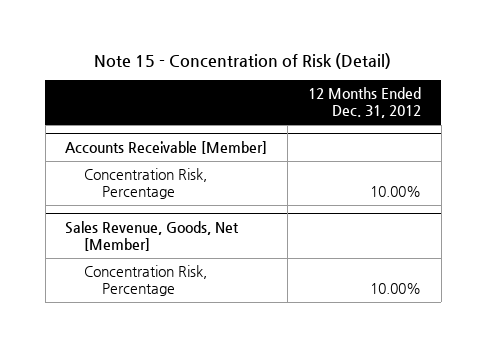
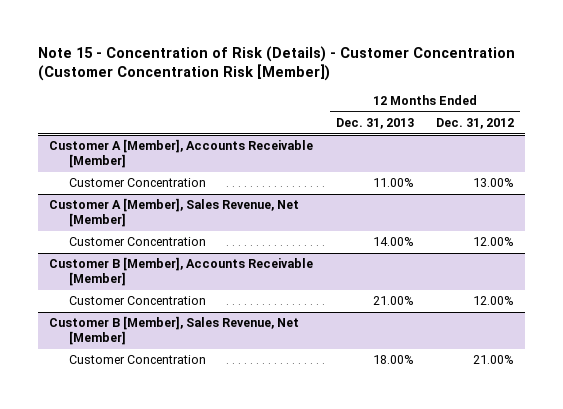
- Note 15 - Concentration of Risk (Detail)
+ Note 15 - Concentration of Risk (Details) - Customer Concentration (Customer Concentration Risk [Member])
- | 12 Months Ended Dec. 31, 2012
+ | 12 Months Ended Dec. 31, 2013 | 12 Months Ended Dec. 31, 2012
- Accounts Receivable [Member]
- Concentration Risk, Percentage | 10.00%
- Sales Revenue, Goods, Net [Member]
- Concentration Risk, Percentage | 10.00%
+ Customer A [Member], Accounts Receivable [Member]
+ Customer Concentration | 11.00% | 13.00%
+ Customer A [Member], Sales Revenue, Net [Member]
+ Customer Concentration | 14.00% | 12.00%
+ Customer B [Member], Accounts Receivable [Member]
+ Customer Concentration | 21.00% | 12.00%
+ Customer B [Member], Sales Revenue, Net [Member]
+ Customer Concentration | 18.00% | 21.00%

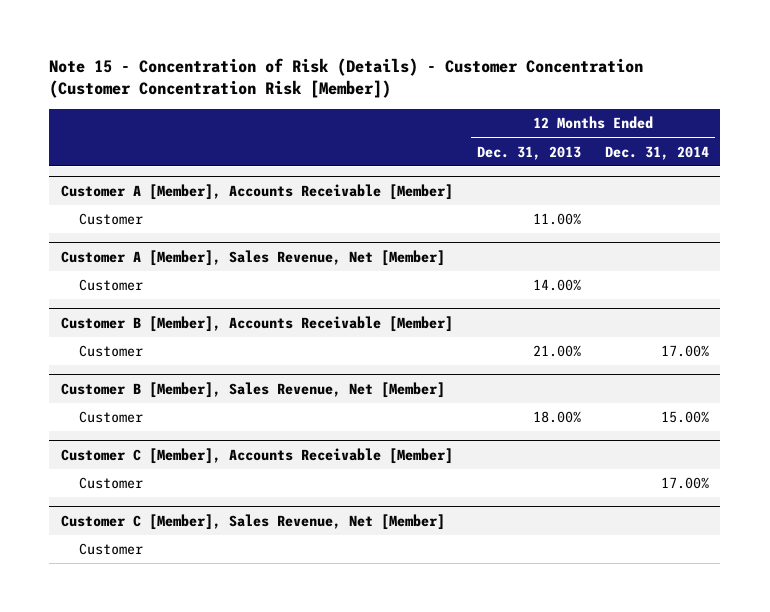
- | 12 Months Ended Dec. 31, 2013 | 12 Months Ended Dec. 31, 2012
+ | 12 Months Ended Dec. 31, 2013 | 12 Months Ended Dec. 31, 2014
@ Customer A [Member], Accounts Receivable [Member]
- Customer Concentration | 11.00% | 13.00%
+ Customer | 11.00% |
@ Customer A [Member], Sales Revenue, Net [Member]
- Customer Concentration | 14.00% | 12.00%
+ Customer | 14.00% |
@ Customer B [Member], Accounts Receivable [Member]
- Customer Concentration | 21.00% | 12.00%
+ Customer | 21.00% | 17.00%
@ Customer B [Member], Sales Revenue, Net [Member]
- Customer Concentration | 18.00% | 21.00%
+ Customer | 18.00% | 15.00%
+ Customer C [Member], Accounts Receivable [Member]
+ Customer | | 17.00%
+ Customer C [Member], Sales Revenue, Net [Member]
+ Customer

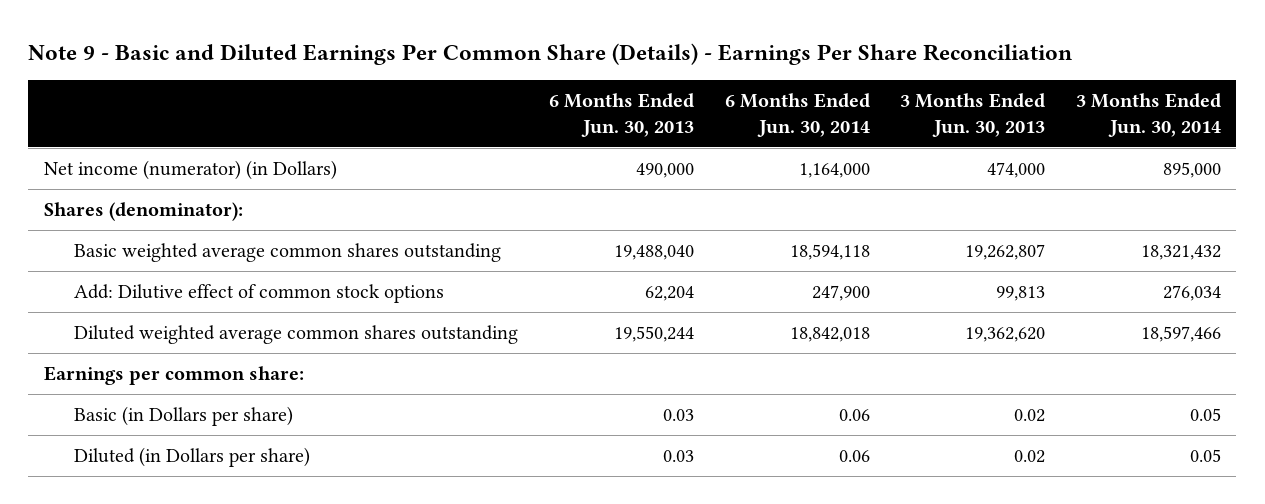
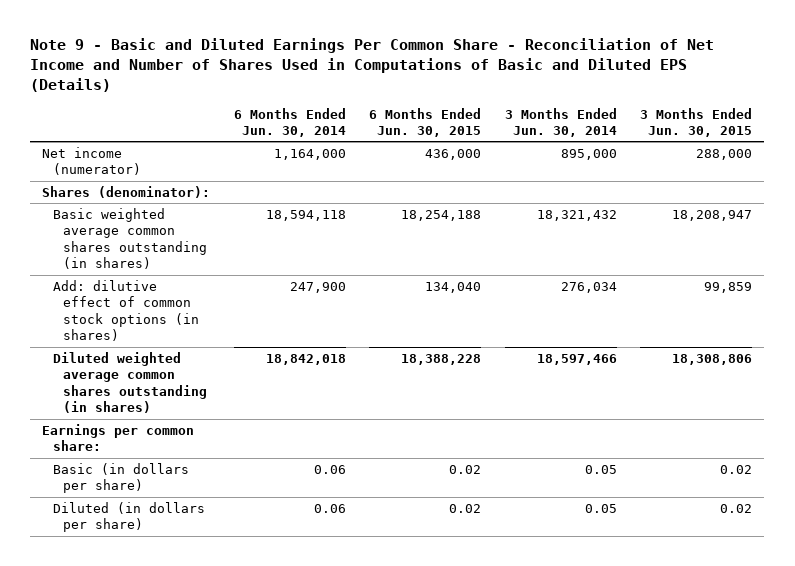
- Note 9 - Basic and Diluted Earnings Per Common Share (Details) - Earnings Per Share Reconciliation
+ Note 9 - Basic and Diluted Earnings Per Common Share - Reconciliation of Net Income and Number of Shares Used in Computations of Basic and Diluted EPS (Details)
- | 6 Months Ended Jun. 30, 2013 | 6 Months Ended Jun. 30, 2014 | 3 Months Ended Jun. 30, 2013 | 3 Months Ended Jun. 30, 2014
+ | 6 Months Ended Jun. 30, 2014 | 6 Months Ended Jun. 30, 2015 | 3 Months Ended Jun. 30, 2014 | 3 Months Ended Jun. 30, 2015
- Net income (numerator) (in Dollars) | 490,000 | 1,164,000 | 474,000 | 895,000
+ Net income (numerator) | 1,164,000 | 436,000 | 895,000 | 288,000
- Basic weighted average common shares outstanding | 19,488,040 | 18,594,118 | 19,262,807 | 18,321,432
- Add: Dilutive effect of common stock options | 62,204 | 247,900 | 99,813 | 276,034
- Diluted weighted average common shares outstanding | 19,550,244 | 18,842,018 | 19,362,620 | 18,597,466
+ Basic weighted average common shares outstanding (in shares) | 18,594,118 | 18,254,188 | 18,321,432 | 18,208,947
+ Add: dilutive effect of common stock options (in shares) | 247,900 | 134,040 | 276,034 | 99,859
+ Diluted weighted average common shares outstanding (in shares) | 18,842,018 | 18,388,228 | 18,597,466 | 18,308,806
- Basic (in Dollars per share) | 0.03 | 0.06 | 0.02 | 0.05
- Diluted (in Dollars per share) | 0.03 | 0.06 | 0.02 | 0.05
+ Basic (in dollars per share) | 0.06 | 0.02 | 0.05 | 0.02
+ Diluted (in dollars per share) | 0.06 | 0.02 | 0.05 | 0.02

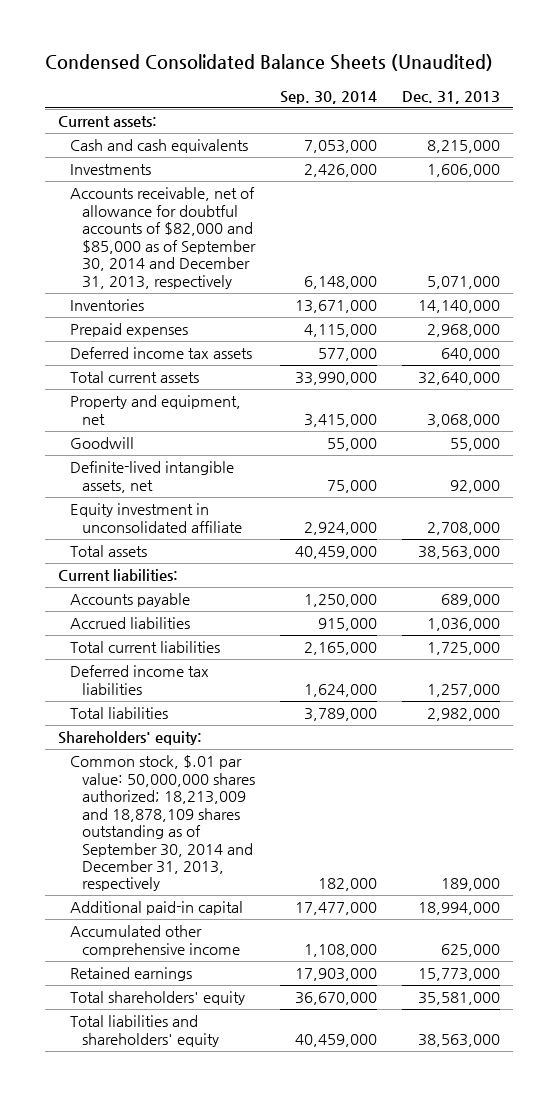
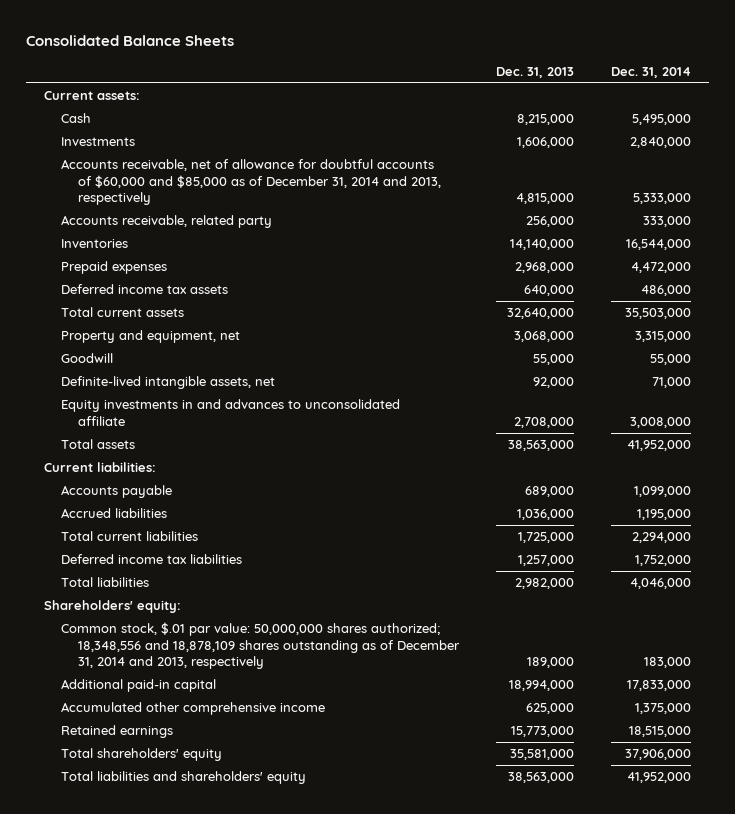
- Condensed Consolidated Balance Sheets (Unaudited)
+ Consolidated Balance Sheets
- | Sep. 30, 2014 | Dec. 31, 2013
+ | Dec. 31, 2013 | Dec. 31, 2014
- Cash and cash equivalents | 7,053,000 | 8,215,000
+ Cash | 8,215,000 | 5,495,000
- Accounts receivable, net of allowance for doubtful accounts of $82,000 and $85,000 as of September 30, 2014 and December 31, 2013, respectively | 6,148,000 | 5,071,000
+ Accounts receivable, net of allowance for doubtful accounts of $60,000 and $85,000 as of December 31, 2014 and 2013, respectively | 4,815,000 | 5,333,000
+ Accounts receivable, related party | 256,000 | 333,000
- Equity investment in unconsolidated affiliate | 2,924,000 | 2,708,000
+ Equity investments in and advances to unconsolidated affiliate | 2,708,000 | 3,008,000
- Common stock, $.01 par value: 50,000,000 shares authorized; 18,213,009 and 18,878,109 shares outstanding as of September 30, 2014 and December 31, 2013, respectively | 182,000 | 189,000
+ Common stock, $.01 par value: 50,000,000 shares authorized; 18,348,556 and 18,878,109 shares outstanding as of December 31, 2014 and 2013, respectively | 189,000 | 183,000

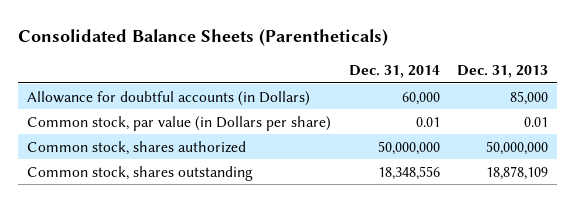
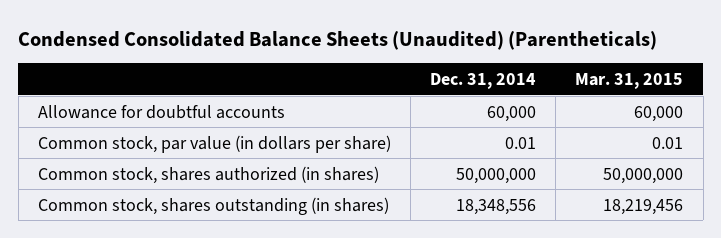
- Consolidated Balance Sheets (Parentheticals)
+ Condensed Consolidated Balance Sheets (Unaudited) (Parentheticals)
- | Dec. 31, 2014 | Dec. 31, 2013
+ | Dec. 31, 2014 | Mar. 31, 2015
- Allowance for doubtful accounts (in Dollars) | 60,000 | 85,000
- Common stock, par value (in Dollars per share) | 0.01 | 0.01
- Common stock, shares authorized | 50,000,000 | 50,000,000
- Common stock, shares outstanding | 18,348,556 | 18,878,109
+ Allowance for doubtful accounts | 60,000 | 60,000
+ Common stock, par value (in dollars per share) | 0.01 | 0.01
+ Common stock, shares authorized (in shares) | 50,000,000 | 50,000,000
+ Common stock, shares outstanding (in shares) | 18,348,556 | 18,219,456

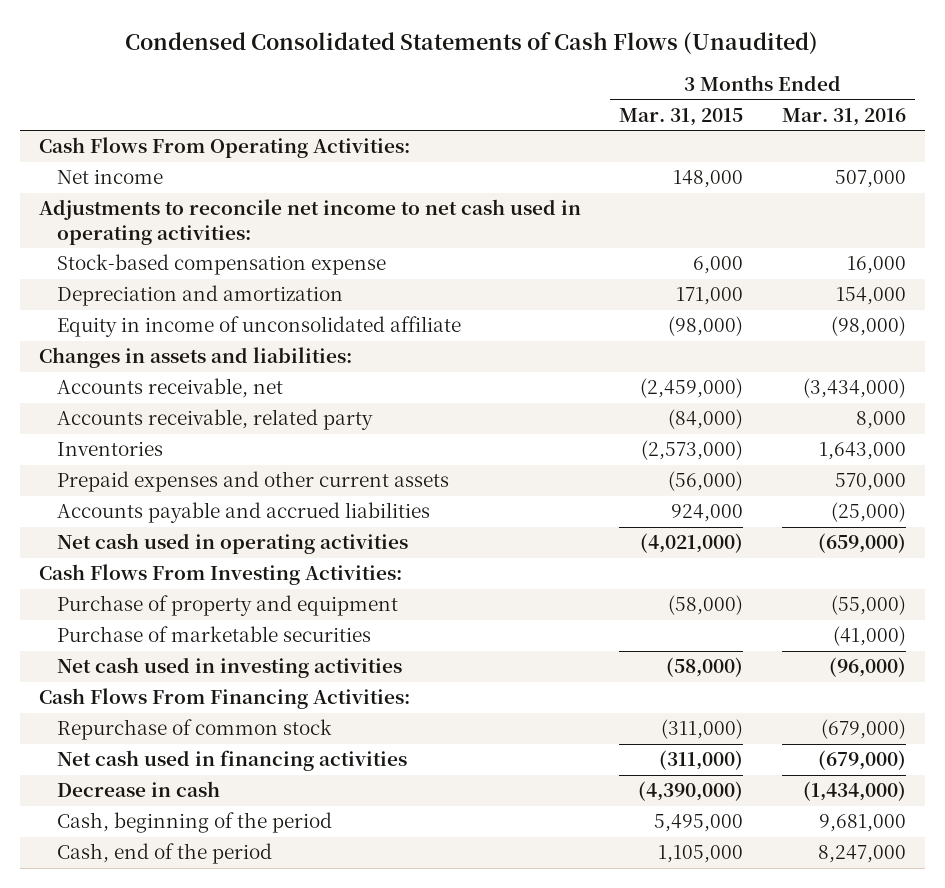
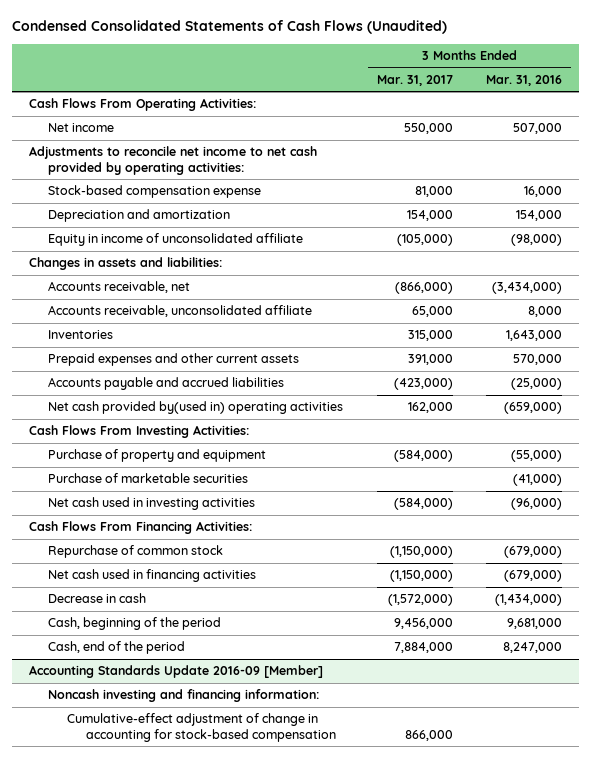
- | 3 Months Ended Mar. 31, 2015 | 3 Months Ended Mar. 31, 2016
+ | 3 Months Ended Mar. 31, 2017 | 3 Months Ended Mar. 31, 2016
- Adjustments to reconcile net income to net cash used in operating activities:
+ Adjustments to reconcile net income to net cash provided by operating activities:
- Accounts receivable, related party | (84,000) | 8,000
+ Accounts receivable, unconsolidated affiliate | 65,000 | 8,000
- Net cash used in operating activities | (4,021,000) | (659,000)
+ Net cash provided by(used in) operating activities | 162,000 | (659,000)
+ Accounting Standards Update 2016-09 [Member]
+ Noncash investing and financing information:
+ Cumulative-effect adjustment of change in accounting for stock-based compensation | 866,000 |

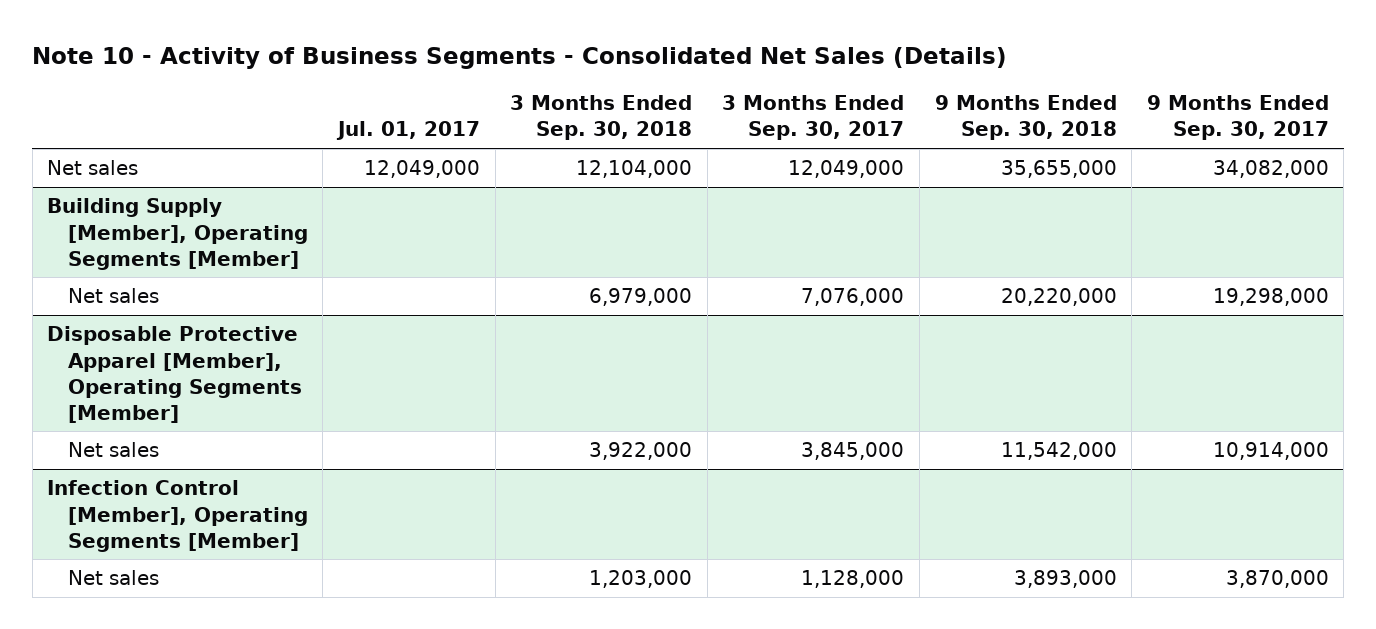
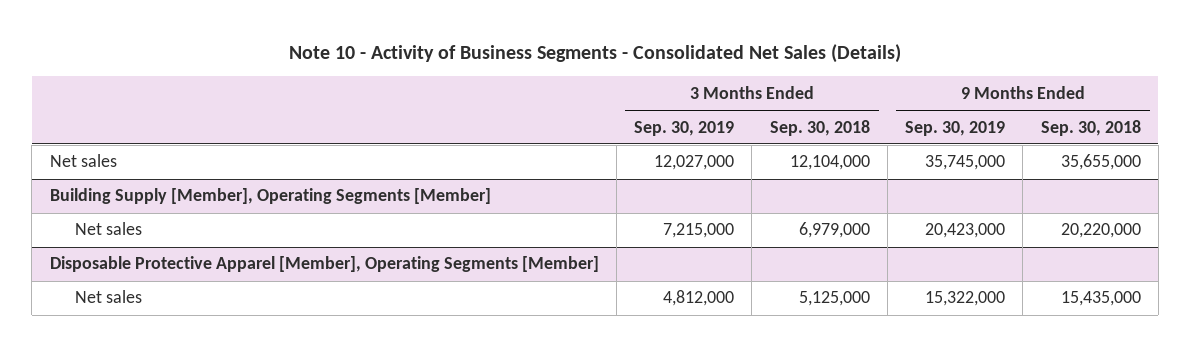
- | Jul. 01, 2017 | 3 Months Ended Sep. 30, 2018 | 3 Months Ended Sep. 30, 2017 | 9 Months Ended Sep. 30, 2018 | 9 Months Ended Sep. 30, 2017
+ | 3 Months Ended Sep. 30, 2019 | 3 Months Ended Sep. 30, 2018 | 9 Months Ended Sep. 30, 2019 | 9 Months Ended Sep. 30, 2018
@ Disposable Protective Apparel [Member], Operating Segments [Member]
- Net sales | | 3,922,000 | 3,845,000 | 11,542,000 | 10,914,000
- Infection Control [Member], Operating Segments [Member]
- Net sales | | 1,203,000 | 1,128,000 | 3,893,000 | 3,870,000
@ Disposable Protective Apparel [Member], Operating Segments [Member]
+ Net sales | 4,812,000 | 5,125,000 | 15,322,000 | 15,435,000

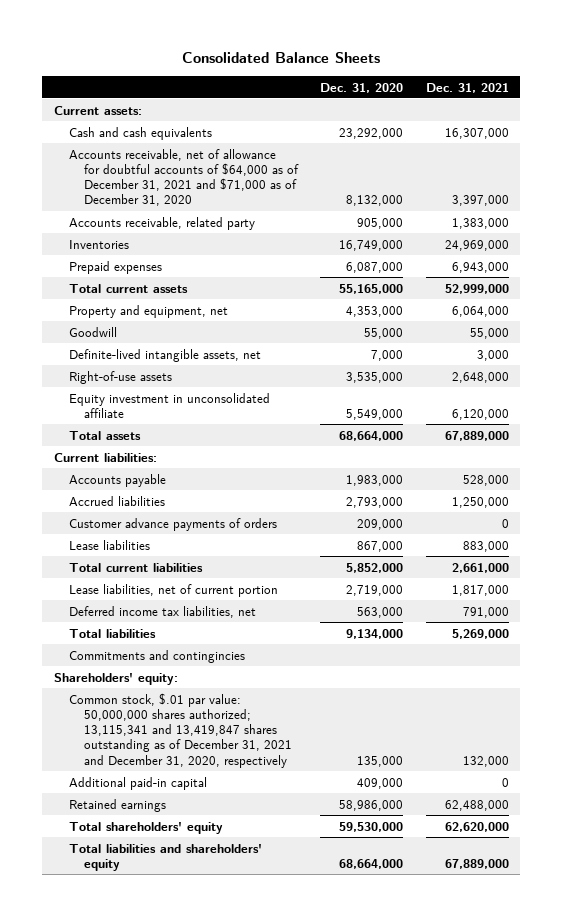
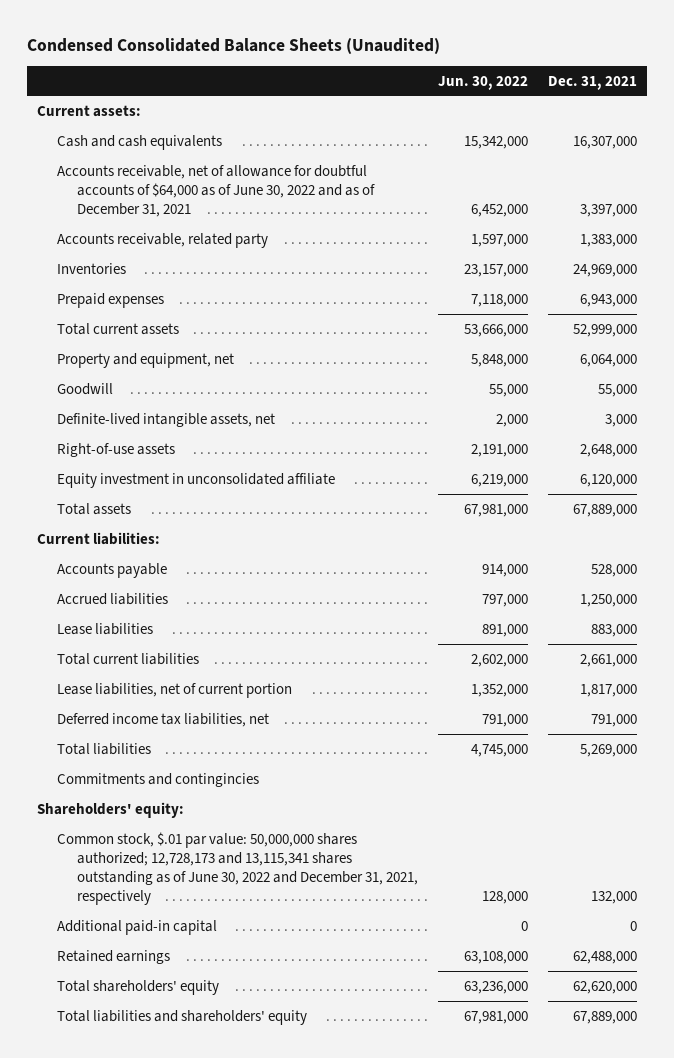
- Consolidated Balance Sheets
+ Condensed Consolidated Balance Sheets (Unaudited)
- | Dec. 31, 2020 | Dec. 31, 2021
+ | Jun. 30, 2022 | Dec. 31, 2021
- Accounts receivable, net of allowance for doubtful accounts of $64,000 as of December 31, 2021 and $71,000 as of December 31, 2020 | 8,132,000 | 3,397,000
+ Accounts receivable, net of allowance for doubtful accounts of $64,000 as of June 30, 2022 and as of December 31, 2021 | 6,452,000 | 3,397,000
- Customer advance payments of orders | 209,000 | 0
- Common stock, $.01 par value: 50,000,000 shares authorized; 13,115,341 and 13,419,847 shares outstanding as of December 31, 2021 and December 31, 2020, respectively | 135,000 | 132,000
+ Common stock, $.01 par value: 50,000,000 shares authorized; 12,728,173 and 13,115,341 shares outstanding as of June 30, 2022 and December 31, 2021, respectively | 128,000 | 132,000

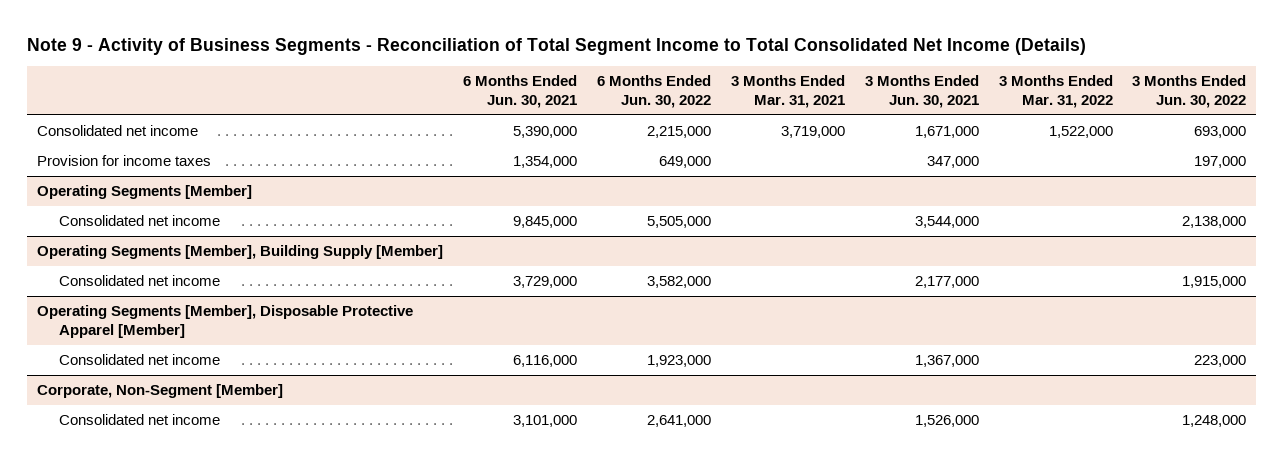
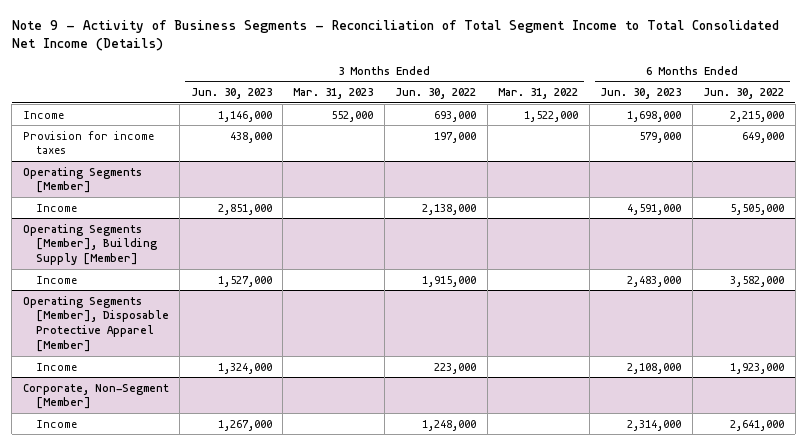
- | 6 Months Ended Jun. 30, 2021 | 6 Months Ended Jun. 30, 2022 | 3 Months Ended Mar. 31, 2021 | 3 Months Ended Jun. 30, 2021 | 3 Months Ended Mar. 31, 2022 | 3 Months Ended Jun. 30, 2022
+ | 3 Months Ended Jun. 30, 2023 | 3 Months Ended Mar. 31, 2023 | 3 Months Ended Jun. 30, 2022 | 3 Months Ended Mar. 31, 2022 | 6 Months Ended Jun. 30, 2023 | 6 Months Ended Jun. 30, 2022
- Consolidated net income | 5,390,000 | 2,215,000 | 3,719,000 | 1,671,000 | 1,522,000 | 693,000
+ Income | 1,146,000 | 552,000 | 693,000 | 1,522,000 | 1,698,000 | 2,215,000
@ Operating Segments [Member]
- Consolidated net income | 9,845,000 | 5,505,000 | | 3,544,000 | | 2,138,000
+ Income | 2,851,000 | | 2,138,000 | | 4,591,000 | 5,505,000
@ Operating Segments [Member], Building Supply [Member]
- Consolidated net income | 3,729,000 | 3,582,000 | | 2,177,000 | | 1,915,000
+ Income | 1,527,000 | | 1,915,000 | | 2,483,000 | 3,582,000
@ Operating Segments [Member], Disposable Protective Apparel [Member]
- Consolidated net income | 6,116,000 | 1,923,000 | | 1,367,000 | | 223,000
+ Income | 1,324,000 | | 223,000 | | 2,108,000 | 1,923,000
@ Corporate, Non-Segment [Member]
- Consolidated net income | 3,101,000 | 2,641,000 | | 1,526,000 | | 1,248,000
+ Income | 1,267,000 | | 1,248,000 | | 2,314,000 | 2,641,000

